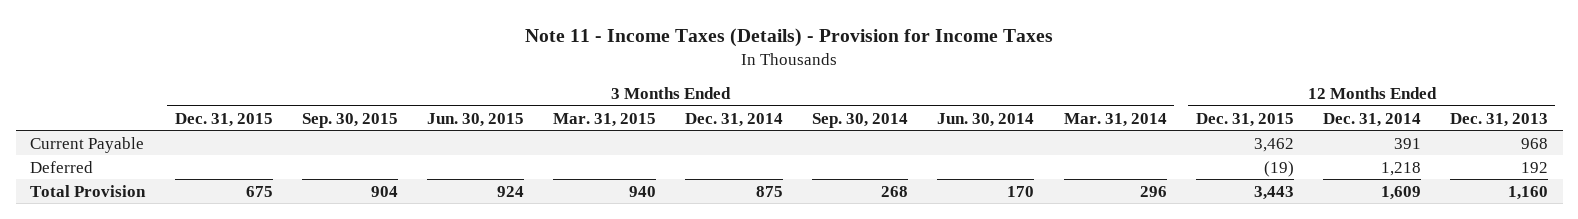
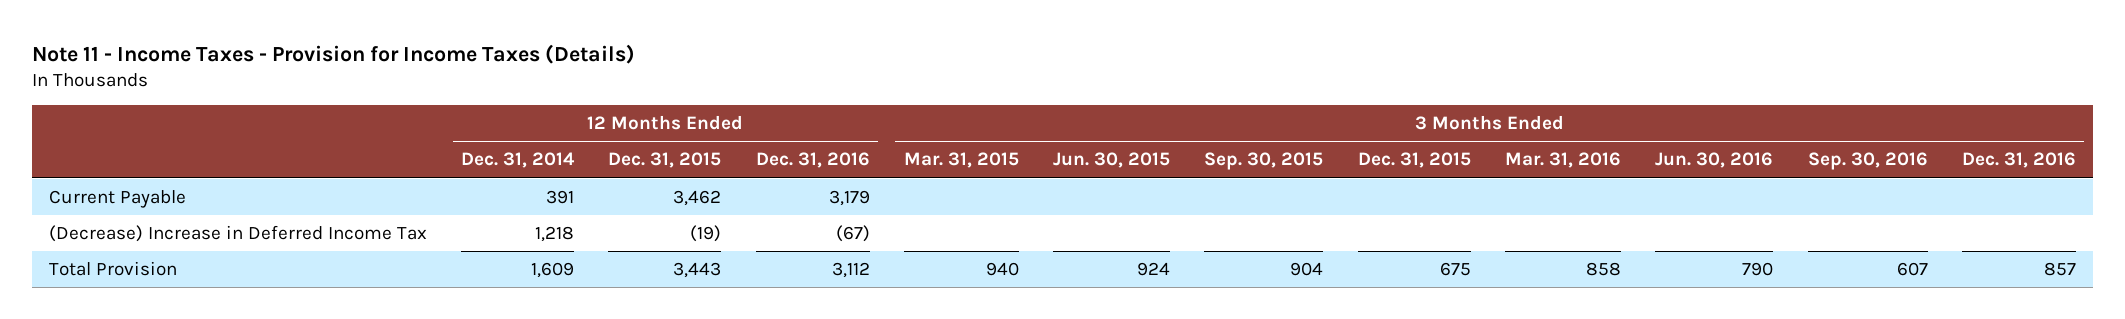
- Note 11 - Income Taxes (Details) - Provision for Income Taxes
+ Note 11 - Income Taxes - Provision for Income Taxes (Details)
- | 3 Months Ended Dec. 31, 2015 | 3 Months Ended Sep. 30, 2015 | 3 Months Ended Jun. 30, 2015 | 3 Months Ended Mar. 31, 2015 | 3 Months Ended Dec. 31, 2014 | 3 Months Ended Sep. 30, 2014 | 3 Months Ended Jun. 30, 2014 | 3 Months Ended Mar. 31, 2014 | 12 Months Ended Dec. 31, 2015 | 12 Months Ended Dec. 31, 2014 | 12 Months Ended Dec. 31, 2013
+ | 12 Months Ended Dec. 31, 2014 | 12 Months Ended Dec. 31, 2015 | 12 Months Ended Dec. 31, 2016 | 3 Months Ended Mar. 31, 2015 | 3 Months Ended Jun. 30, 2015 | 3 Months Ended Sep. 30, 2015 | 3 Months Ended Dec. 31, 2015 | 3 Months Ended Mar. 31, 2016 | 3 Months Ended Jun. 30, 2016 | 3 Months Ended Sep. 30, 2016 | 3 Months Ended Dec. 31, 2016
- Deferred | | | | | | | | | (19) | 1,218 | 192
+ (Decrease) Increase in Deferred Income Tax | 1,218 | (19) | (67) | | | | | | | |

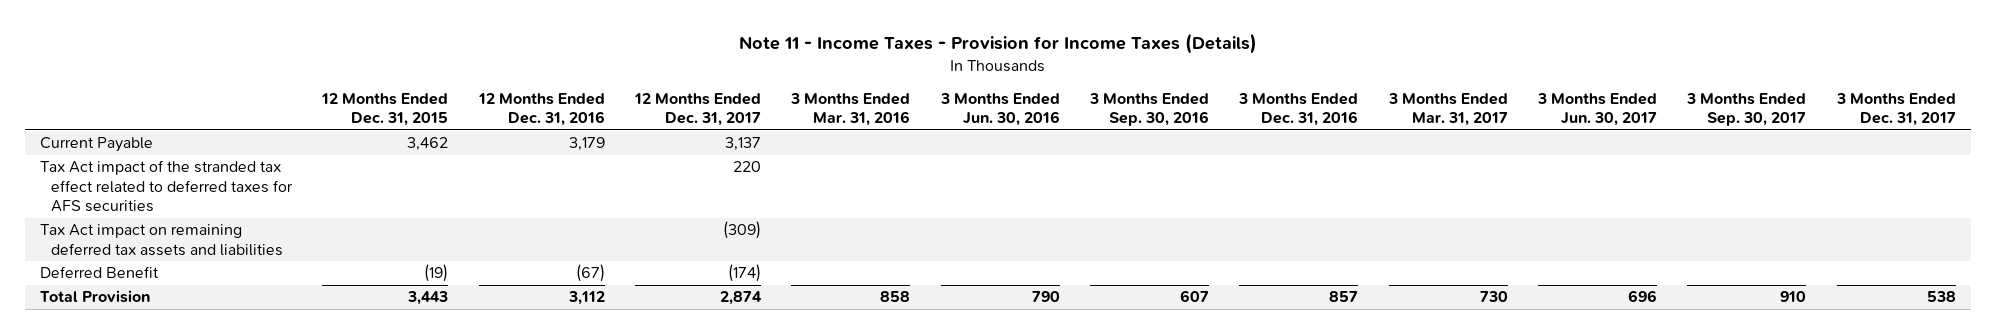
- | 12 Months Ended Dec. 31, 2014 | 12 Months Ended Dec. 31, 2015 | 12 Months Ended Dec. 31, 2016 | 3 Months Ended Mar. 31, 2015 | 3 Months Ended Jun. 30, 2015 | 3 Months Ended Sep. 30, 2015 | 3 Months Ended Dec. 31, 2015 | 3 Months Ended Mar. 31, 2016 | 3 Months Ended Jun. 30, 2016 | 3 Months Ended Sep. 30, 2016 | 3 Months Ended Dec. 31, 2016
+ | 12 Months Ended Dec. 31, 2015 | 12 Months Ended Dec. 31, 2016 | 12 Months Ended Dec. 31, 2017 | 3 Months Ended Mar. 31, 2016 | 3 Months Ended Jun. 30, 2016 | 3 Months Ended Sep. 30, 2016 | 3 Months Ended Dec. 31, 2016 | 3 Months Ended Mar. 31, 2017 | 3 Months Ended Jun. 30, 2017 | 3 Months Ended Sep. 30, 2017 | 3 Months Ended Dec. 31, 2017
- (Decrease) Increase in Deferred Income Tax | 1,218 | (19) | (67) | | | | | | | |
+ Tax Act impact of the stranded tax effect related to deferred taxes for AFS securities | | | 220 | | | | | | | |
+ Tax Act impact on remaining deferred tax assets and liabilities | | | (309) | | | | | | | |
+ Deferred Benefit | (19) | (67) | (174) | | | | | | | |

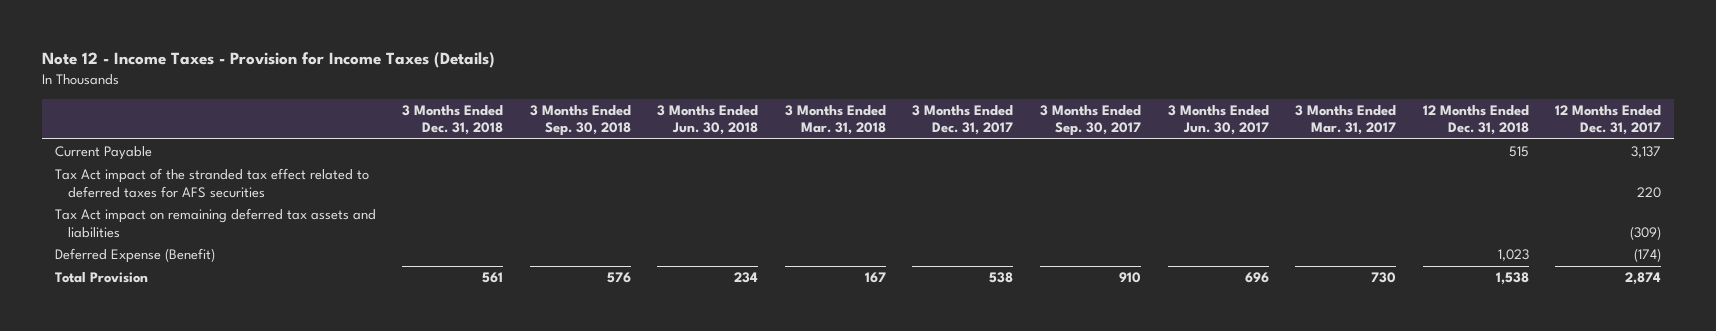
- Note 11 - Income Taxes - Provision for Income Taxes (Details)
+ Note 12 - Income Taxes - Provision for Income Taxes (Details)
- | 12 Months Ended Dec. 31, 2015 | 12 Months Ended Dec. 31, 2016 | 12 Months Ended Dec. 31, 2017 | 3 Months Ended Mar. 31, 2016 | 3 Months Ended Jun. 30, 2016 | 3 Months Ended Sep. 30, 2016 | 3 Months Ended Dec. 31, 2016 | 3 Months Ended Mar. 31, 2017 | 3 Months Ended Jun. 30, 2017 | 3 Months Ended Sep. 30, 2017 | 3 Months Ended Dec. 31, 2017
+ | 3 Months Ended Dec. 31, 2018 | 3 Months Ended Sep. 30, 2018 | 3 Months Ended Jun. 30, 2018 | 3 Months Ended Mar. 31, 2018 | 3 Months Ended Dec. 31, 2017 | 3 Months Ended Sep. 30, 2017 | 3 Months Ended Jun. 30, 2017 | 3 Months Ended Mar. 31, 2017 | 12 Months Ended Dec. 31, 2018 | 12 Months Ended Dec. 31, 2017
- Deferred Benefit | (19) | (67) | (174) | | | | | | | |
+ Deferred Expense (Benefit) | | | | | | | | | 1,023 | (174)

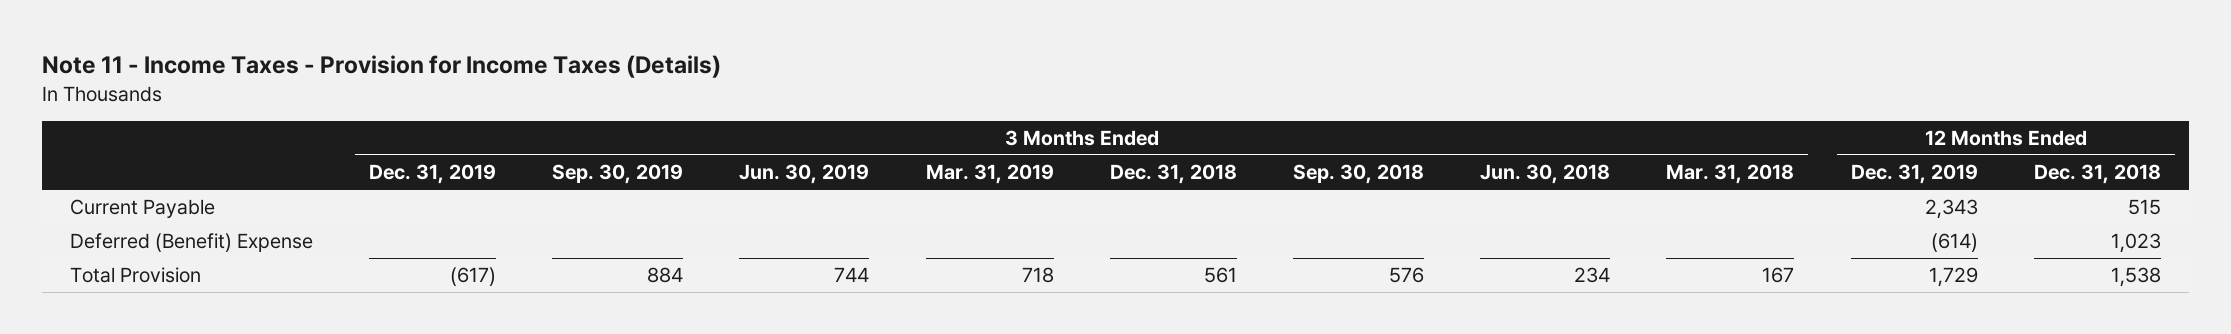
- Note 12 - Income Taxes - Provision for Income Taxes (Details)
+ Note 11 - Income Taxes - Provision for Income Taxes (Details)
- | 3 Months Ended Dec. 31, 2018 | 3 Months Ended Sep. 30, 2018 | 3 Months Ended Jun. 30, 2018 | 3 Months Ended Mar. 31, 2018 | 3 Months Ended Dec. 31, 2017 | 3 Months Ended Sep. 30, 2017 | 3 Months Ended Jun. 30, 2017 | 3 Months Ended Mar. 31, 2017 | 12 Months Ended Dec. 31, 2018 | 12 Months Ended Dec. 31, 2017
+ | 3 Months Ended Dec. 31, 2019 | 3 Months Ended Sep. 30, 2019 | 3 Months Ended Jun. 30, 2019 | 3 Months Ended Mar. 31, 2019 | 3 Months Ended Dec. 31, 2018 | 3 Months Ended Sep. 30, 2018 | 3 Months Ended Jun. 30, 2018 | 3 Months Ended Mar. 31, 2018 | 12 Months Ended Dec. 31, 2019 | 12 Months Ended Dec. 31, 2018
- Tax Act impact of the stranded tax effect related to deferred taxes for AFS securities | | | | | | | | | | 220
- Tax Act impact on remaining deferred tax assets and liabilities | | | | | | | | | | (309)
- Deferred Expense (Benefit) | | | | | | | | | 1,023 | (174)
+ Deferred (Benefit) Expense | | | | | | | | | (614) | 1,023

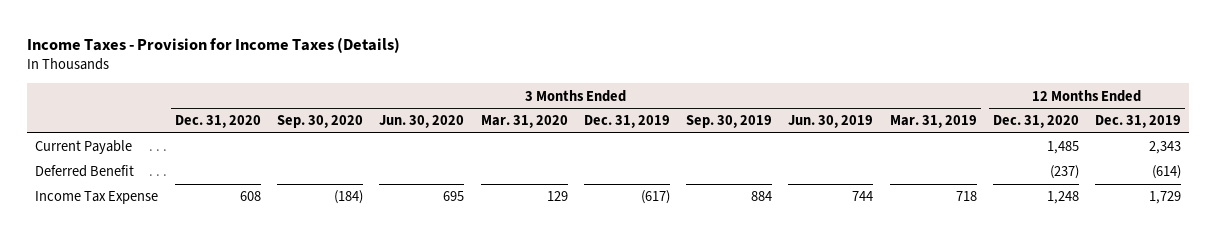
- Note 11 - Income Taxes - Provision for Income Taxes (Details)
+ Income Taxes - Provision for Income Taxes (Details)
- | 3 Months Ended Dec. 31, 2019 | 3 Months Ended Sep. 30, 2019 | 3 Months Ended Jun. 30, 2019 | 3 Months Ended Mar. 31, 2019 | 3 Months Ended Dec. 31, 2018 | 3 Months Ended Sep. 30, 2018 | 3 Months Ended Jun. 30, 2018 | 3 Months Ended Mar. 31, 2018 | 12 Months Ended Dec. 31, 2019 | 12 Months Ended Dec. 31, 2018
+ | 3 Months Ended Dec. 31, 2020 | 3 Months Ended Sep. 30, 2020 | 3 Months Ended Jun. 30, 2020 | 3 Months Ended Mar. 31, 2020 | 3 Months Ended Dec. 31, 2019 | 3 Months Ended Sep. 30, 2019 | 3 Months Ended Jun. 30, 2019 | 3 Months Ended Mar. 31, 2019 | 12 Months Ended Dec. 31, 2020 | 12 Months Ended Dec. 31, 2019
- Deferred (Benefit) Expense | | | | | | | | | (614) | 1,023
- Total Provision | (617) | 884 | 744 | 718 | 561 | 576 | 234 | 167 | 1,729 | 1,538
+ Deferred Benefit | | | | | | | | | (237) | (614)
+ Income Tax Expense | 608 | (184) | 695 | 129 | (617) | 884 | 744 | 718 | 1,248 | 1,729

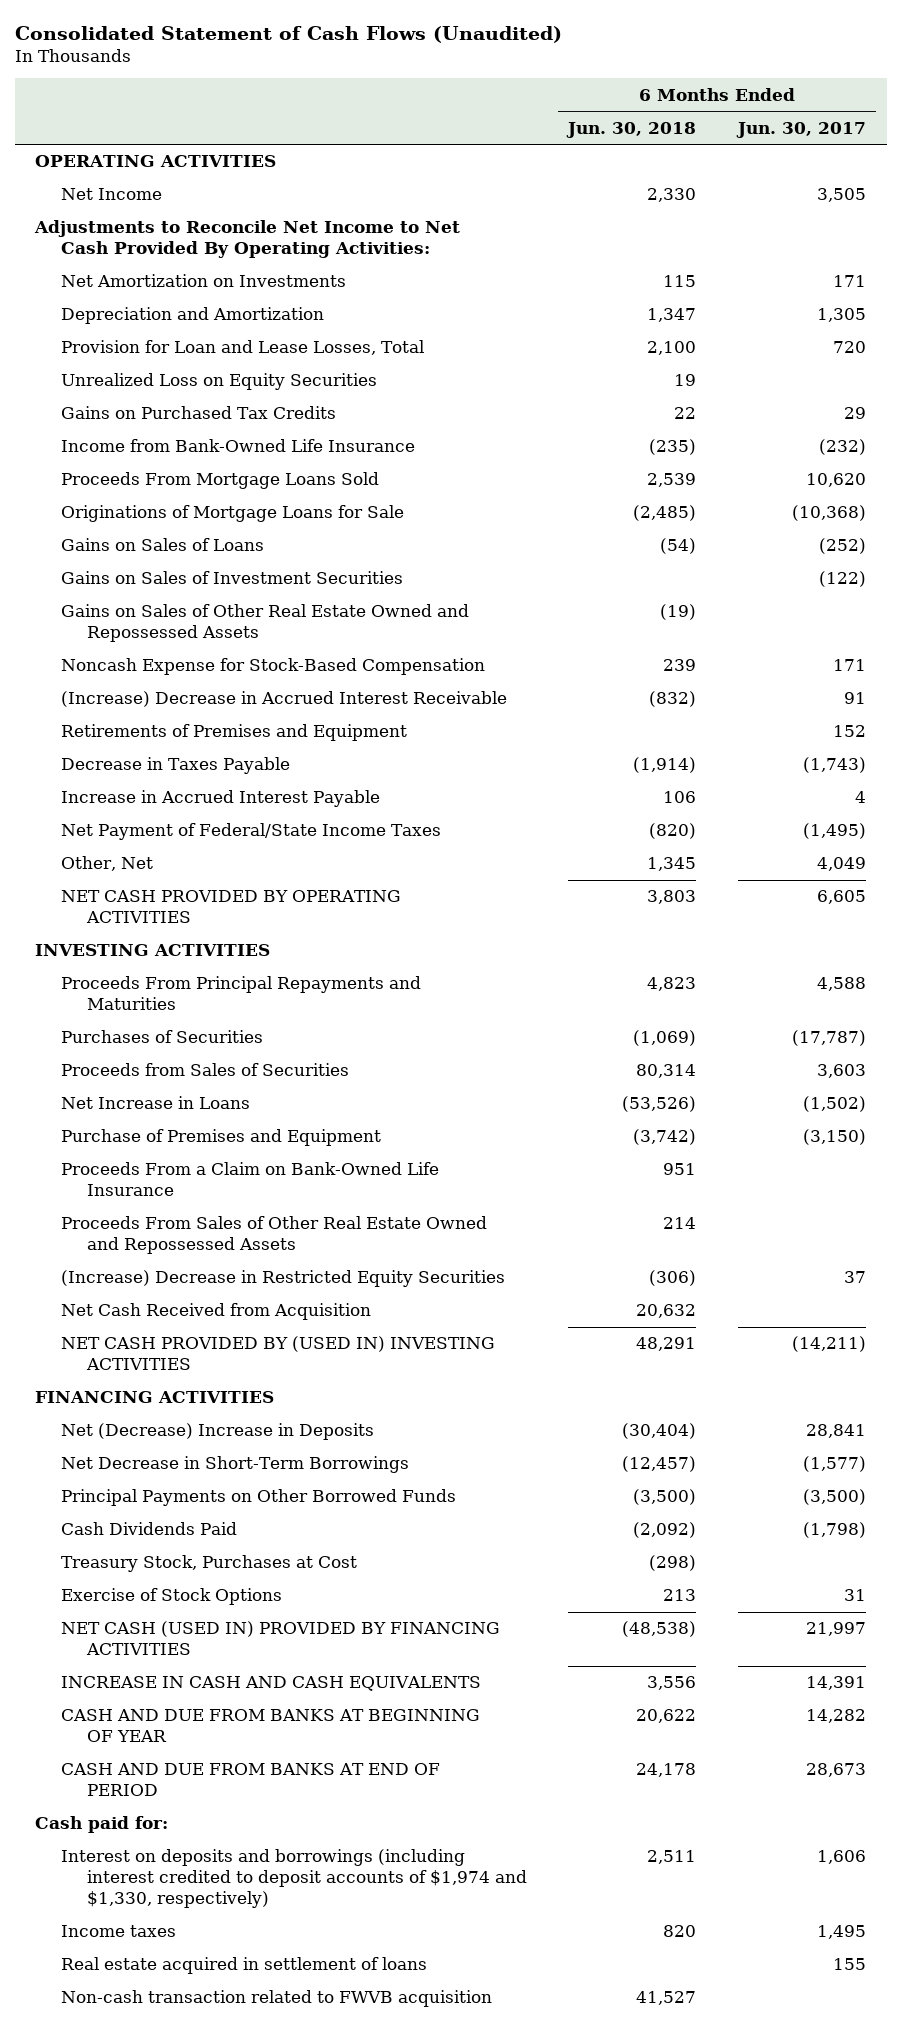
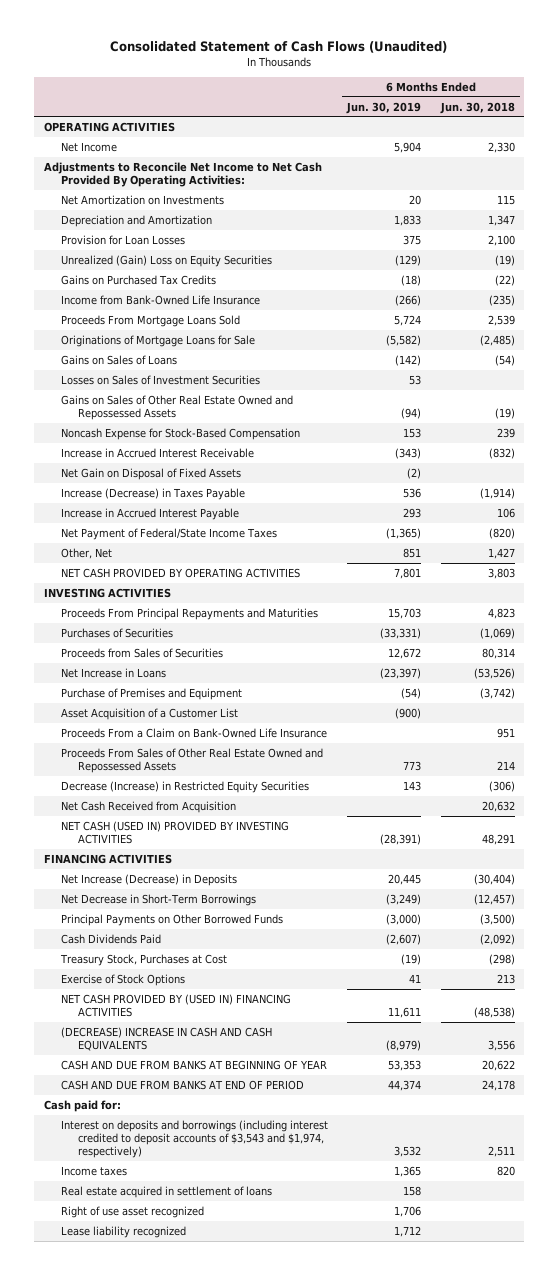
- | 6 Months Ended Jun. 30, 2018 | 6 Months Ended Jun. 30, 2017
+ | 6 Months Ended Jun. 30, 2019 | 6 Months Ended Jun. 30, 2018
- Provision for Loan and Lease Losses, Total | 2,100 | 720
- Unrealized Loss on Equity Securities | 19 |
- Gains on Purchased Tax Credits | 22 | 29
+ Provision for Loan Losses | 375 | 2,100
+ Unrealized (Gain) Loss on Equity Securities | (129) | (19)
+ Gains on Purchased Tax Credits | (18) | (22)
- Gains on Sales of Investment Securities | | (122)
+ Losses on Sales of Investment Securities | 53 |
- (Increase) Decrease in Accrued Interest Receivable | (832) | 91
- Retirements of Premises and Equipment | | 152
- Decrease in Taxes Payable | (1,914) | (1,743)
+ Increase in Accrued Interest Receivable | (343) | (832)
+ Net Gain on Disposal of Fixed Assets | (2) |
+ Increase (Decrease) in Taxes Payable | 536 | (1,914)
- Other, Net | 1,345 | 4,049
+ Other, Net | 851 | 1,427
+ Asset Acquisition of a Customer List | (900) |
- (Increase) Decrease in Restricted Equity Securities | (306) | 37
+ Decrease (Increase) in Restricted Equity Securities | 143 | (306)
- NET CASH PROVIDED BY (USED IN) INVESTING ACTIVITIES | 48,291 | (14,211)
+ NET CASH (USED IN) PROVIDED BY INVESTING ACTIVITIES | (28,391) | 48,291
- Net (Decrease) Increase in Deposits | (30,404) | 28,841
+ Net Increase (Decrease) in Deposits | 20,445 | (30,404)
- NET CASH (USED IN) PROVIDED BY FINANCING ACTIVITIES | (48,538) | 21,997
- INCREASE IN CASH AND CASH EQUIVALENTS | 3,556 | 14,391
+ NET CASH PROVIDED BY (USED IN) FINANCING ACTIVITIES | 11,611 | (48,538)
+ (DECREASE) INCREASE IN CASH AND CASH EQUIVALENTS | (8,979) | 3,556
- Interest on deposits and borrowings (including interest credited to deposit accounts of $1,974 and $1,330, respectively) | 2,511 | 1,606
+ Interest on deposits and borrowings (including interest credited to deposit accounts of $3,543 and $1,974, respectively) | 3,532 | 2,511
- Non-cash transaction related to FWVB acquisition | 41,527 |
+ Right of use asset recognized | 1,706 |
+ Lease liability recognized | 1,712 |

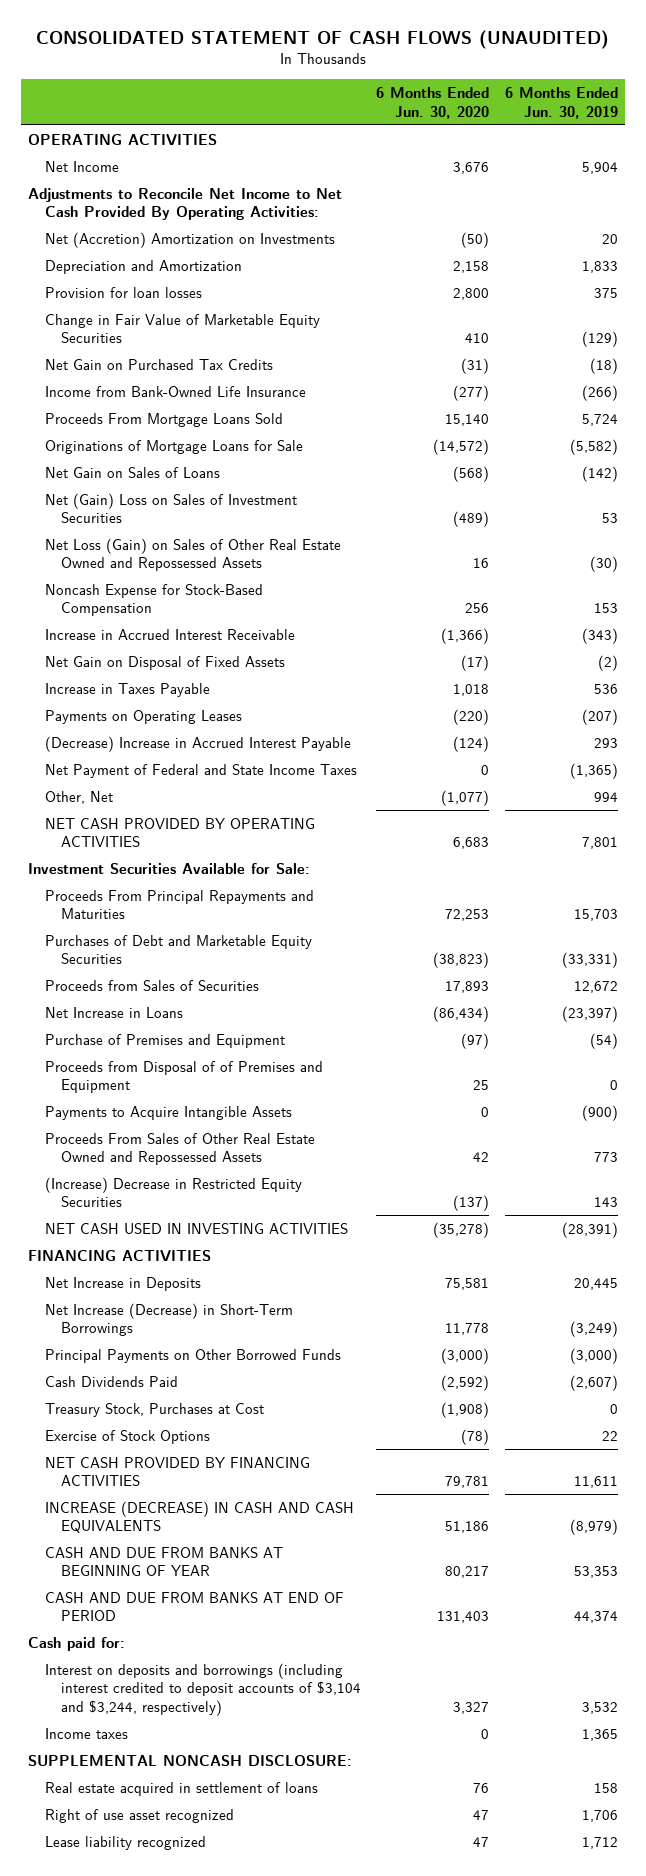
- Consolidated Statement of Cash Flows (Unaudited)
+ CONSOLIDATED STATEMENT OF CASH FLOWS (UNAUDITED)
- | 6 Months Ended Jun. 30, 2019 | 6 Months Ended Jun. 30, 2018
+ | 6 Months Ended Jun. 30, 2020 | 6 Months Ended Jun. 30, 2019
- Adjustments to Reconcile Net Income to Net Cash Provided By Operating Activities:
- Net Amortization on Investments | 20 | 115
+ Αdjustmеnts to Rеconcilе Net Income to Net Cash Provided By Operating Activities:
+ Net (Accretion) Amortization on Investments | (50) | 20
- Provision for Loan Losses | 375 | 2,100
- Unrealized (Gain) Loss on Equity Securities | (129) | (19)
- Gains on Purchased Tax Credits | (18) | (22)
+ Provision for loan losses | 2,800 | 375
+ Change in Fair Value of Marketable Equity Securities | 410 | (129)
+ Net Gain on Purchased Tax Credits | (31) | (18)
- Gains on Sales of Loans | (142) | (54)
- Losses on Sales of Investment Securities | 53 |
- Gains on Sales of Other Real Estate Owned and Repossessed Assets | (94) | (19)
+ Net Gain on Sales of Loans | (568) | (142)
+ Net (Gain) Loss on Sales of Investment Securities | (489) | 53
+ Net Loss (Gain) on Sales of Other Real Estate Owned and Repossessed Assets | 16 | (30)
- Increase (Decrease) in Taxes Payable | 536 | (1,914)
- Increase in Accrued Interest Payable | 293 | 106
- Net Payment of Federal/State Income Taxes | (1,365) | (820)
- Other, Net | 851 | 1,427
+ Increase in Taxes Payable | 1,018 | 536
+ Payments on Operating Leases | (220) | (207)
+ (Decrease) Increase in Accrued Interest Payable | (124) | 293
+ Net Payment of Federal and State Income Taxes | 0 | (1,365)
+ Other, Net | (1,077) | 994
- INVESTING ACTIVITIES
+ Investment Securities Available for Sale:
- Purchases of Securities | (33,331) | (1,069)
+ Purchases of Debt and Marketable Equity Securities | (38,823) | (33,331)
- Asset Acquisition of a Customer List | (900) |
- Proceeds From a Claim on Bank-Owned Life Insurance | | 951
+ Proceeds from Disposal of of Premises and Equipment | 25 | 0
+ Payments to Acquire Intangible Assets | 0 | (900)
- Decrease (Increase) in Restricted Equity Securities | 143 | (306)
- Net Cash Received from Acquisition | | 20,632
- NET CASH (USED IN) PROVIDED BY INVESTING ACTIVITIES | (28,391) | 48,291
+ (Increase) Decrease in Restricted Equity Securities | (137) | 143
+ NET CASH USED IN INVESTING ACTIVITIES | (35,278) | (28,391)
- Net Increase (Decrease) in Deposits | 20,445 | (30,404)
- Net Decrease in Short-Term Borrowings | (3,249) | (12,457)
+ Net Increase in Deposits | 75,581 | 20,445
+ Net Increase (Decrease) in Short-Term Borrowings | 11,778 | (3,249)
- Treasury Stock, Purchases at Cost | (19) | (298)
- Exercise of Stock Options | 41 | 213
- NET CASH PROVIDED BY (USED IN) FINANCING ACTIVITIES | 11,611 | (48,538)
- (DECREASE) INCREASE IN CASH AND CASH EQUIVALENTS | (8,979) | 3,556
+ Treasury Stock, Purchases at Cost | (1,908) | 0
+ Exercise of Stock Options | (78) | 22
+ NET CASH PROVIDED BY FINANCING ACTIVITIES | 79,781 | 11,611
+ INCREASE (DECREASE) IN CASH AND CASH EQUIVALENTS | 51,186 | (8,979)
- Interest on deposits and borrowings (including interest credited to deposit accounts of $3,543 and $1,974, respectively) | 3,532 | 2,511
+ Interest on deposits and borrowings (including interest credited to deposit accounts of $3,104 and $3,244, respectively) | 3,327 | 3,532
+ SUPPLEMENTAL NONCASH DISCLOSURE:

